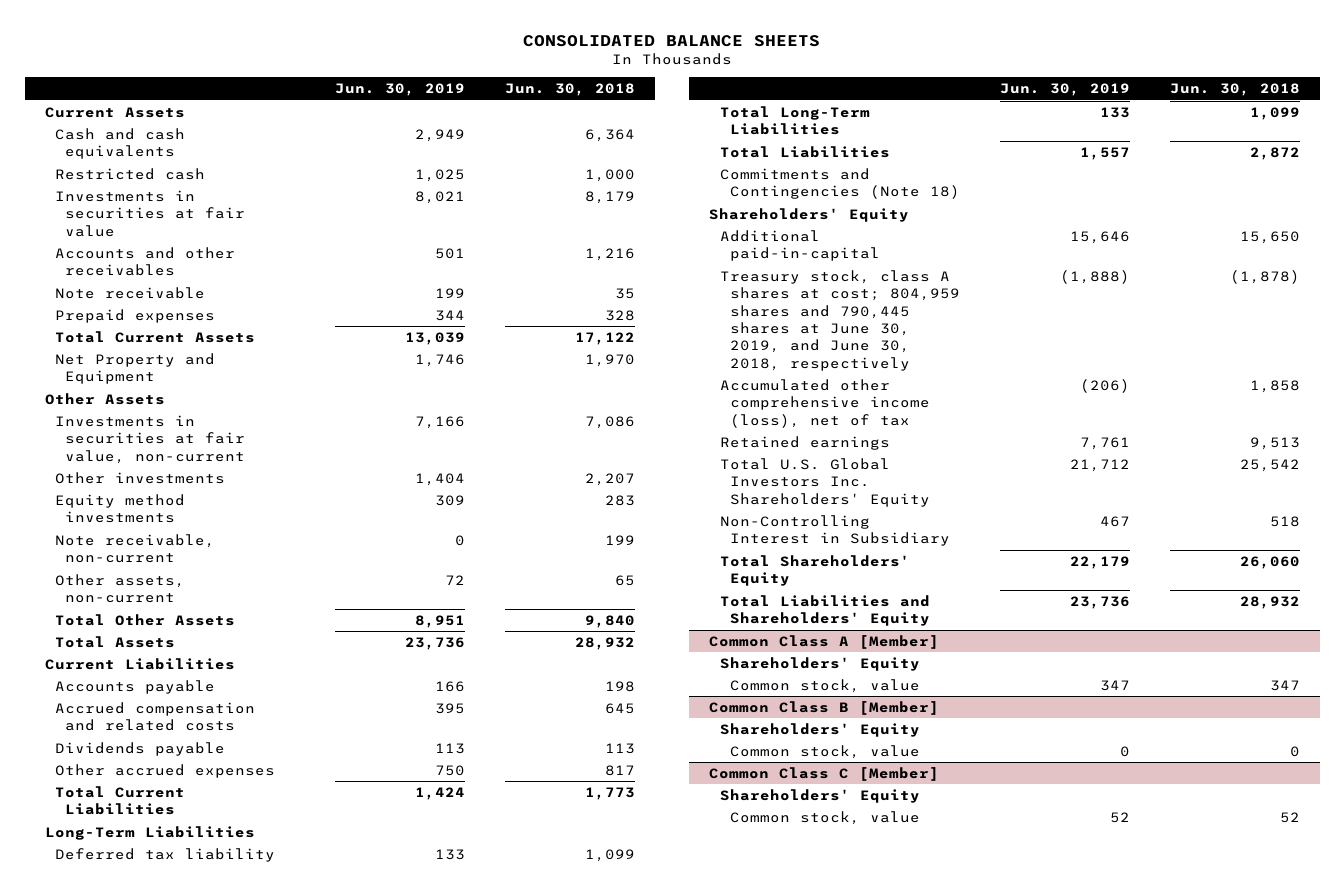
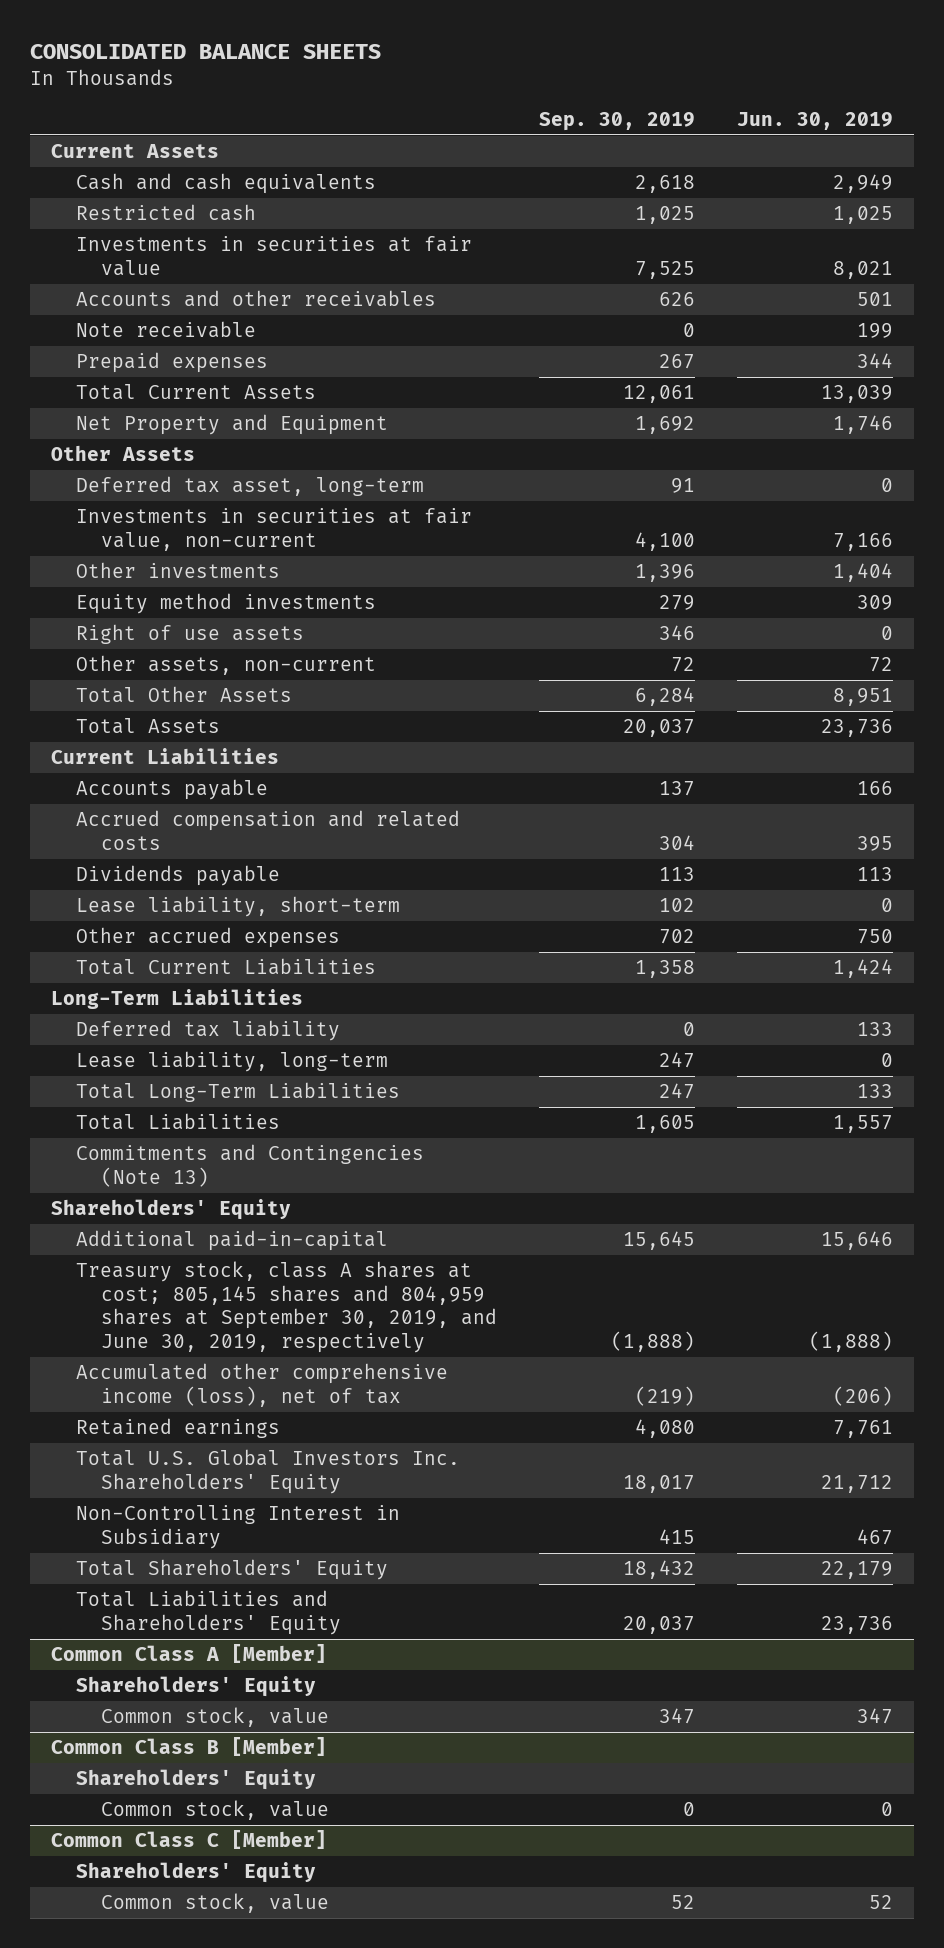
- | Jun. 30, 2019 | Jun. 30, 2018
+ | Sep. 30, 2019 | Jun. 30, 2019
+ Deferred tax asset, long-term | 91 | 0
- Note receivable, non-current | 0 | 199
+ Right of use assets | 346 | 0
+ Lease liability, short-term | 102 | 0
+ Lease liability, long-term | 247 | 0
- Commitments and Contingencies (Note 18)
+ Commitments and Contingencies (Note 13)
- Treasury stock, class A shares at cost; 804,959 shares and 790,445 shares at June 30, 2019, and June 30, 2018, respectively | (1,888) | (1,878)
+ Treasury stock, class A shares at cost; 805,145 shares and 804,959 shares at September 30, 2019, and June 30, 2019, respectively | (1,888) | (1,888)

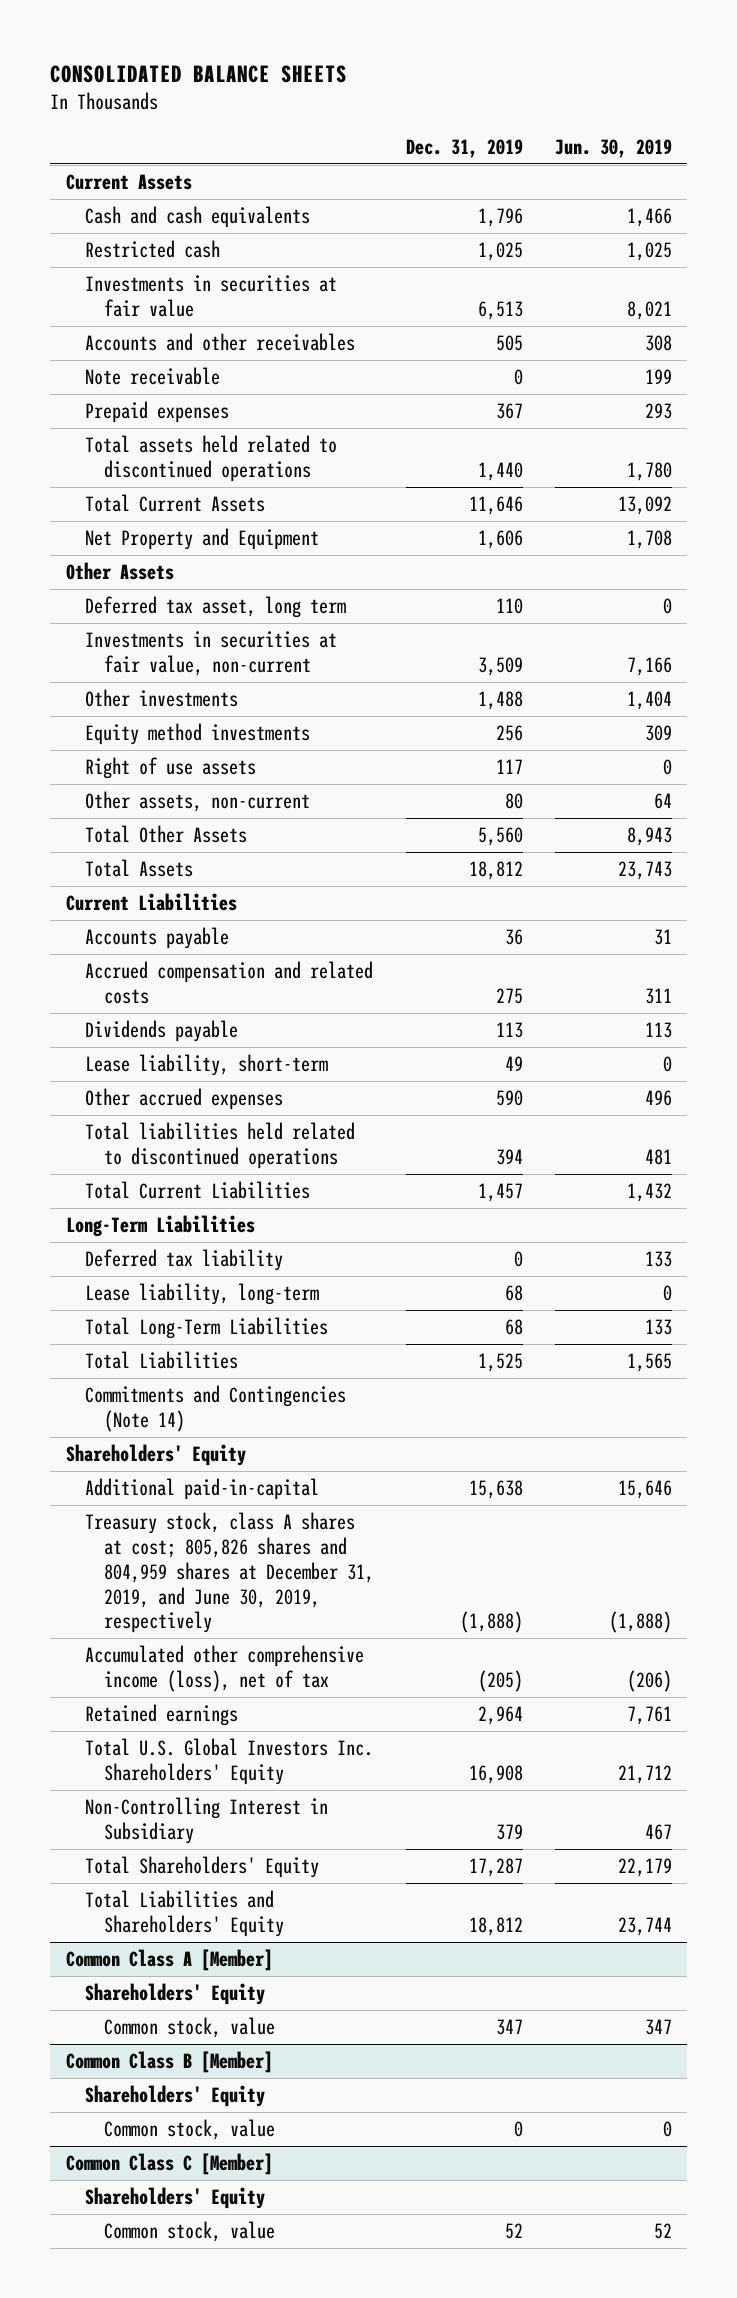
- | Sep. 30, 2019 | Jun. 30, 2019
+ | Dec. 31, 2019 | Jun. 30, 2019
- Cash and cash equivalents | 2,618 | 2,949
+ Cash and cash equivalents | 1,796 | 1,466
- Accounts and other receivables | 626 | 501
+ Accounts and other receivables | 505 | 308
- Prepaid expenses | 267 | 344
- Total Current Assets | 12,061 | 13,039
- Net Property and Equipment | 1,692 | 1,746
+ Prepaid expenses | 367 | 293
+ Total assets held related to discontinued operations | 1,440 | 1,780
+ Total Current Assets | 11,646 | 13,092
+ Net Property and Equipment | 1,606 | 1,708
- Deferred tax asset, long-term | 91 | 0
+ Deferred tax asset, long term | 110 | 0
- Other assets, non-current | 72 | 72
- Total Other Assets | 6,284 | 8,951
- Total Assets | 20,037 | 23,736
+ Other assets, non-current | 80 | 64
+ Total Other Assets | 5,560 | 8,943
+ Total Assets | 18,812 | 23,743
- Accounts payable | 137 | 166
- Accrued compensation and related costs | 304 | 395
+ Accounts payable | 36 | 31
+ Accrued compensation and related costs | 275 | 311
- Other accrued expenses | 702 | 750
- Total Current Liabilities | 1,358 | 1,424
+ Other accrued expenses | 590 | 496
+ Total liabilities held related to discontinued operations | 394 | 481
+ Total Current Liabilities | 1,457 | 1,432
- Total Liabilities | 1,605 | 1,557
- Commitments and Contingencies (Note 13)
+ Total Liabilities | 1,525 | 1,565
+ Commitments and Contingencies (Note 14)
- Treasury stock, class A shares at cost; 805,145 shares and 804,959 shares at September 30, 2019, and June 30, 2019, respectively | (1,888) | (1,888)
+ Treasury stock, class A shares at cost; 805,826 shares and 804,959 shares at December 31, 2019, and June 30, 2019, respectively | (1,888) | (1,888)
- Total Liabilities and Shareholders' Equity | 20,037 | 23,736
+ Total Liabilities and Shareholders' Equity | 18,812 | 23,744

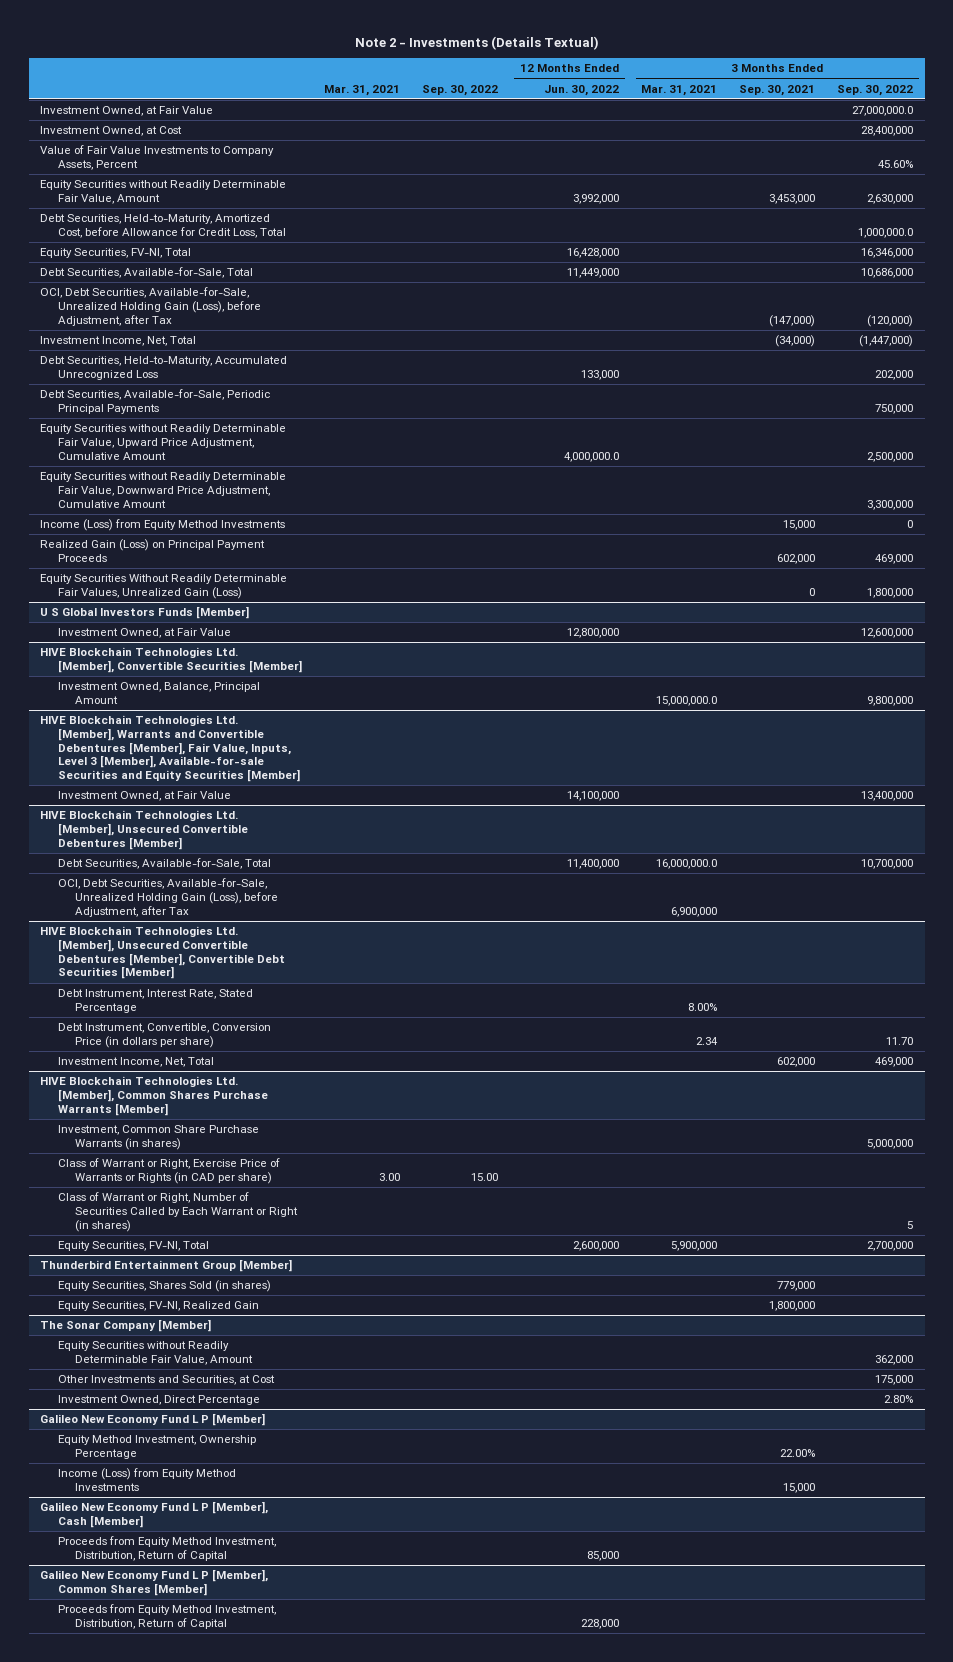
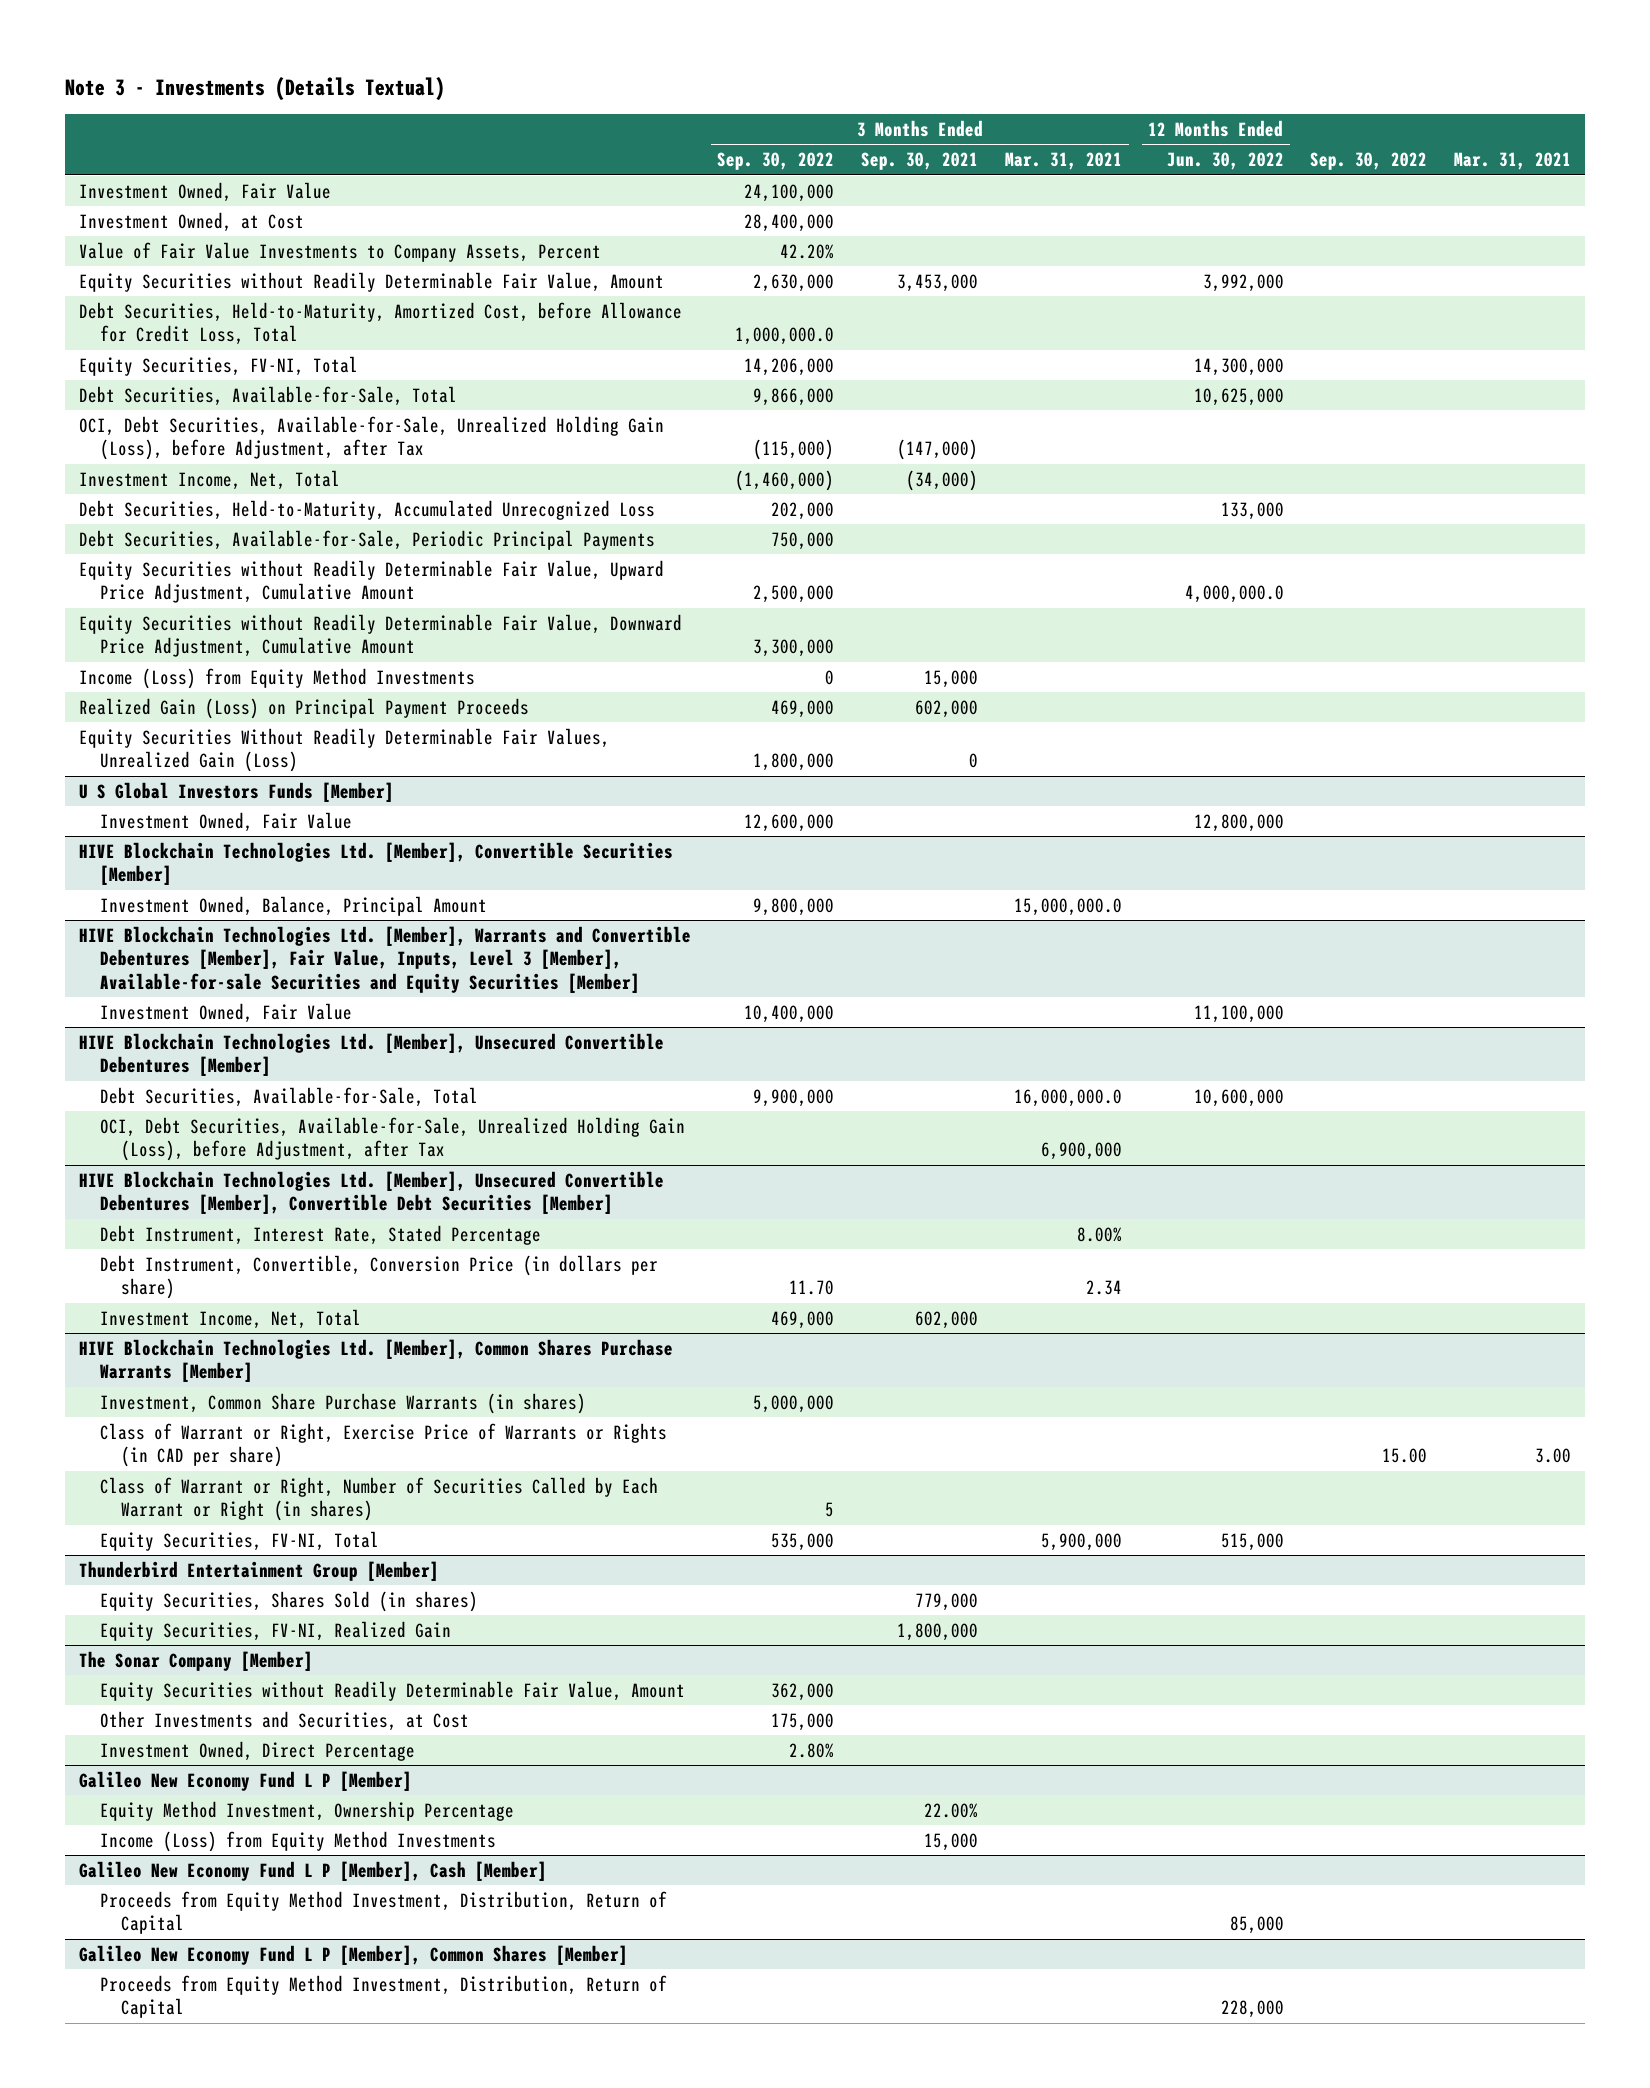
- Note 2 - Investments (Details Textual)
+ Note 3 - Investments (Details Textual)
- | Mar. 31, 2021 | Sep. 30, 2022 | 12 Months Ended Jun. 30, 2022 | 3 Months Ended Mar. 31, 2021 | 3 Months Ended Sep. 30, 2021 | 3 Months Ended Sep. 30, 2022
+ | 3 Months Ended Sep. 30, 2022 | 3 Months Ended Sep. 30, 2021 | 3 Months Ended Mar. 31, 2021 | 12 Months Ended Jun. 30, 2022 | Sep. 30, 2022 | Mar. 31, 2021
- Investment Owned, at Fair Value | | | | | | 27,000,000.0
+ Investment Owned, Fair Value | 24,100,000 | | | | |
- Value of Fair Value Investments to Company Assets, Percent | | | | | | 45.60%
+ Value of Fair Value Investments to Company Assets, Percent | 42.20% | | | | |
- Equity Securities, FV-NI, Total | | | 16,428,000 | | | 16,346,000
- Debt Securities, Available-for-Sale, Total | | | 11,449,000 | | | 10,686,000
- OCI, Debt Securities, Available-for-Sale, Unrealized Holding Gain (Loss), before Adjustment, after Tax | | | | | (147,000) | (120,000)
- Investment Income, Net, Total | | | | | (34,000) | (1,447,000)
+ Equity Securities, FV-NI, Total | 14,206,000 | | | 14,300,000 | |
+ Debt Securities, Available-for-Sale, Total | 9,866,000 | | | 10,625,000 | |
+ OCI, Debt Securities, Available-for-Sale, Unrealized Holding Gain (Loss), before Adjustment, after Tax | (115,000) | (147,000) | | | |
+ Investment Income, Net, Total | (1,460,000) | (34,000) | | | |
@ U S Global Investors Funds [Member]
- Investment Owned, at Fair Value | | | 12,800,000 | | | 12,600,000
+ Investment Owned, Fair Value | 12,600,000 | | | 12,800,000 | |
@ HIVE Blockchain Technologies Ltd. [Member], Warrants and Convertible Debentures [Member], Fair Value, Inputs, Level 3 [Member], Available-for-sale Securities and Equity Securities [Member]
- Investment Owned, at Fair Value | | | 14,100,000 | | | 13,400,000
+ Investment Owned, Fair Value | 10,400,000 | | | 11,100,000 | |
@ HIVE Blockchain Technologies Ltd. [Member], Unsecured Convertible Debentures [Member]
- Debt Securities, Available-for-Sale, Total | | | 11,400,000 | 16,000,000.0 | | 10,700,000
+ Debt Securities, Available-for-Sale, Total | 9,900,000 | | 16,000,000.0 | 10,600,000 | |
@ HIVE Blockchain Technologies Ltd. [Member], Common Shares Purchase Warrants [Member]
- Equity Securities, FV-NI, Total | | | 2,600,000 | 5,900,000 | | 2,700,000
+ Equity Securities, FV-NI, Total | 535,000 | | 5,900,000 | 515,000 | |

